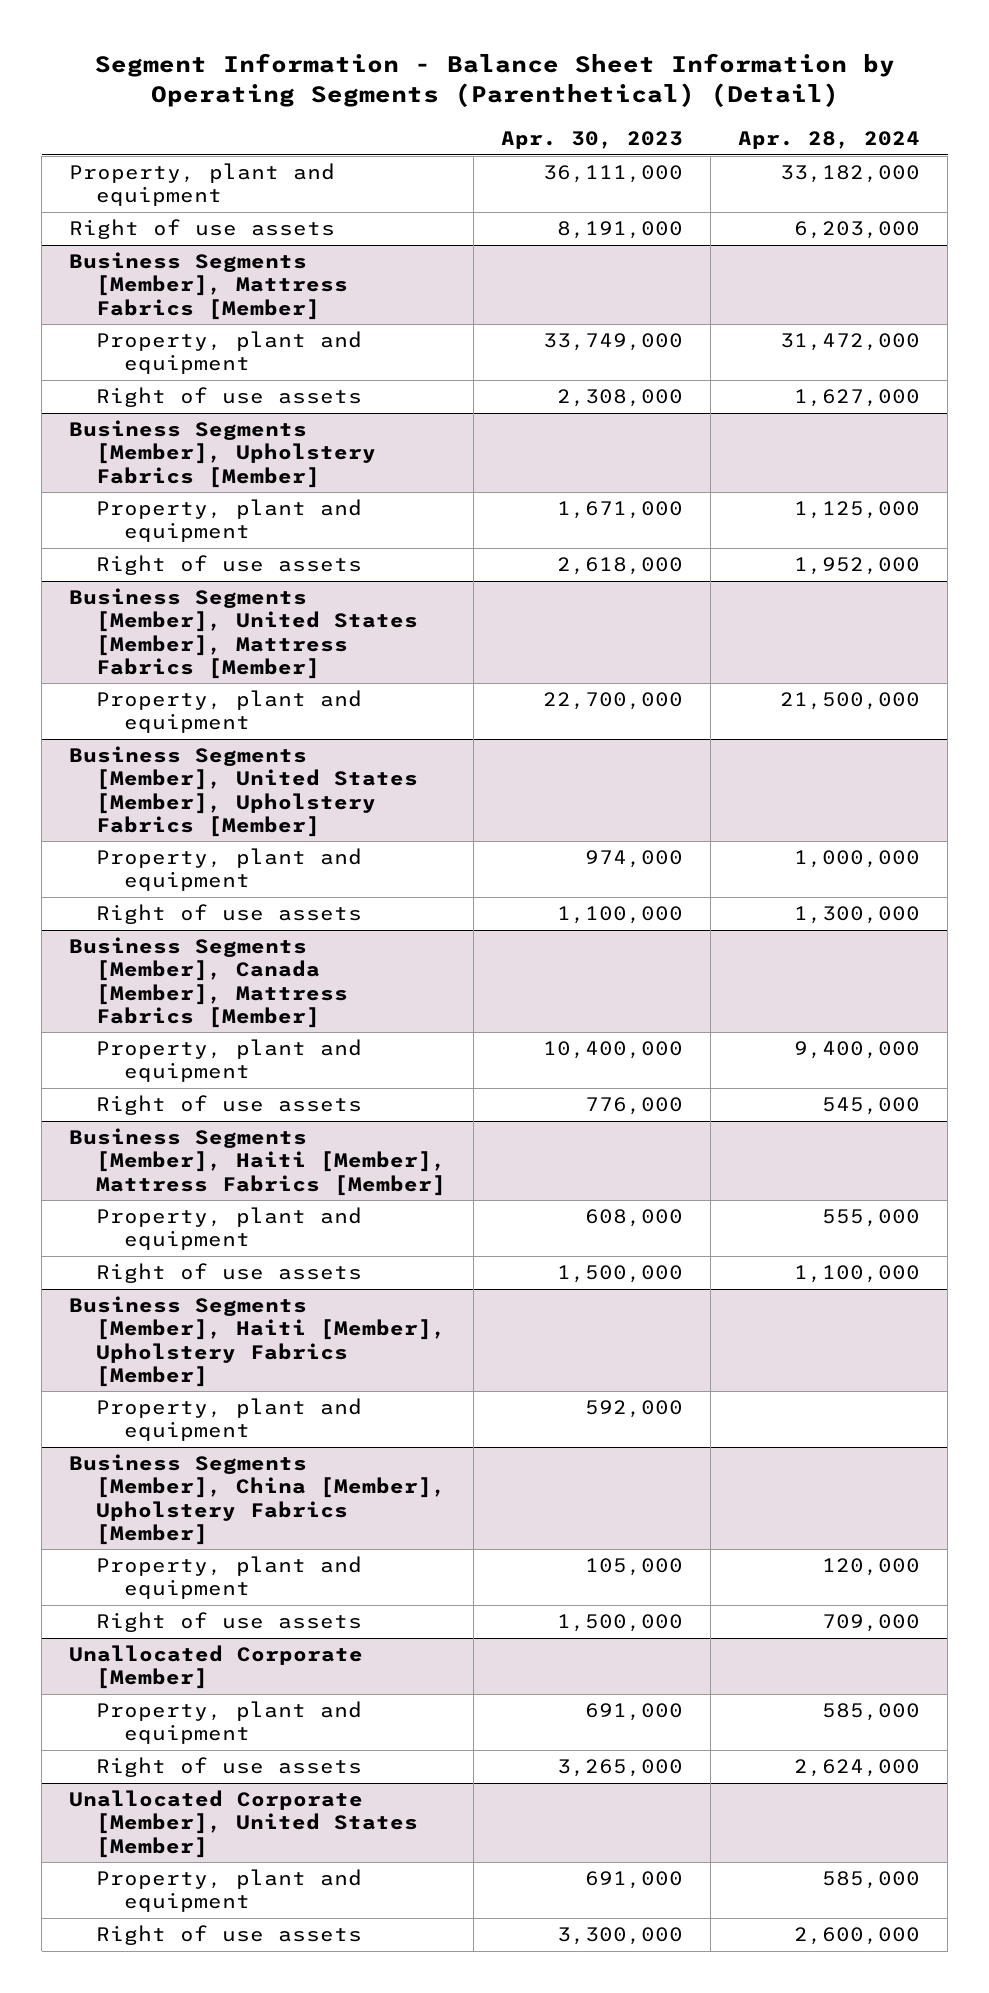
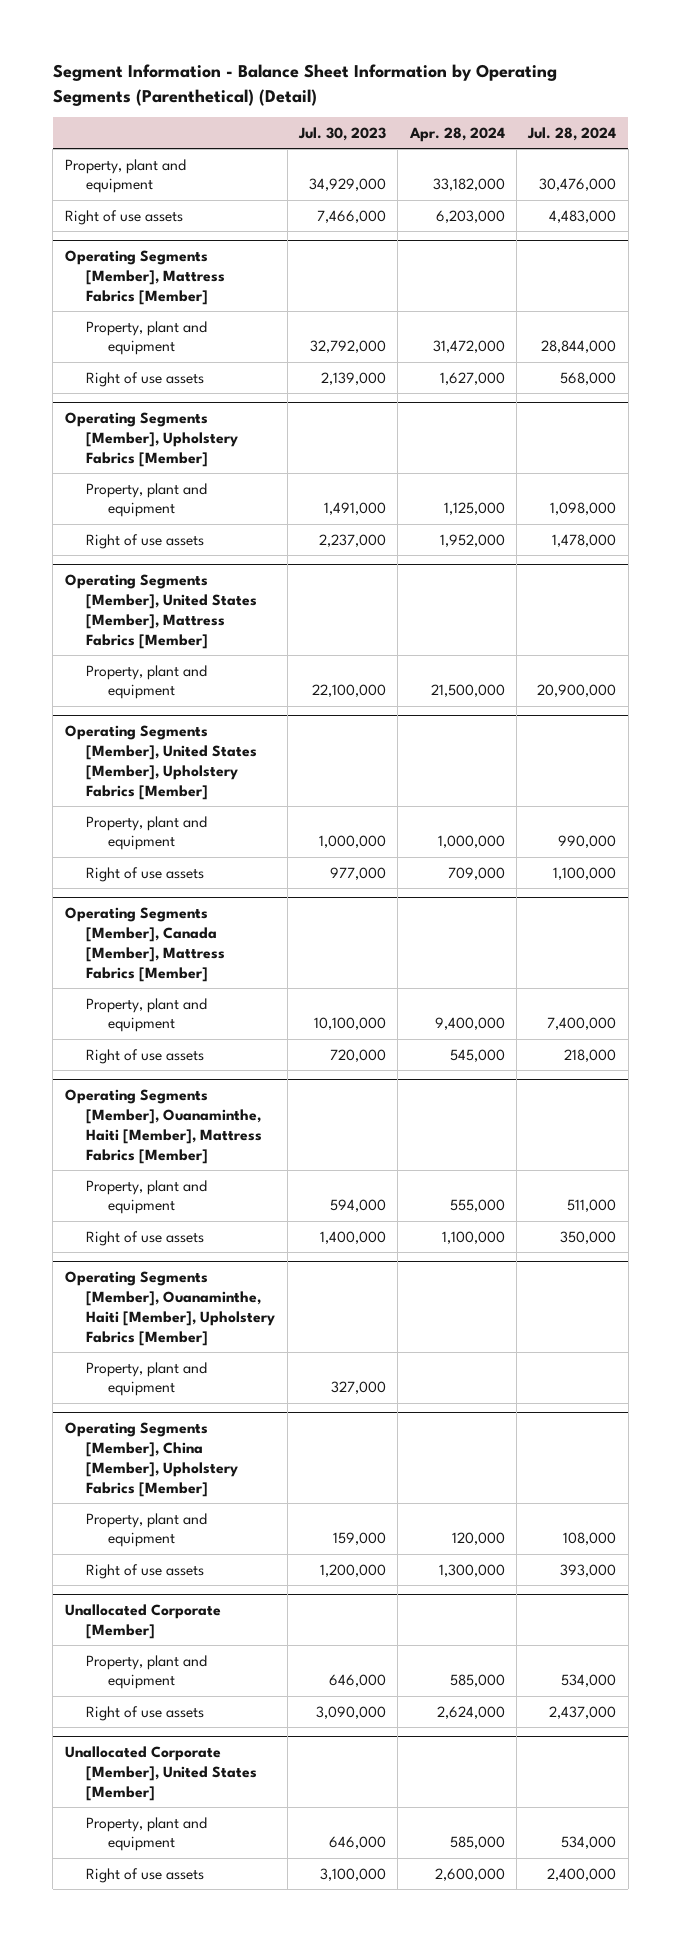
- | Apr. 30, 2023 | Apr. 28, 2024
+ | Jul. 30, 2023 | Apr. 28, 2024 | Jul. 28, 2024
- Business Segments [Member], Mattress Fabrics [Member]
+ Operating Segments [Member], Mattress Fabrics [Member]
- Business Segments [Member], Upholstery Fabrics [Member]
+ Operating Segments [Member], Upholstery Fabrics [Member]
- Business Segments [Member], United States [Member], Mattress Fabrics [Member]
+ Operating Segments [Member], United States [Member], Mattress Fabrics [Member]
- Business Segments [Member], United States [Member], Upholstery Fabrics [Member]
+ Operating Segments [Member], United States [Member], Upholstery Fabrics [Member]
- Right of use assets | 1,100,000 | 1,300,000
- Business Segments [Member], Canada [Member], Mattress Fabrics [Member]
+ Right of use assets | 977,000 | 709,000 | 1,100,000
+ Operating Segments [Member], Canada [Member], Mattress Fabrics [Member]
- Business Segments [Member], Haiti [Member], Mattress Fabrics [Member]
+ Operating Segments [Member], Ouanaminthe, Haiti [Member], Mattress Fabrics [Member]
- Business Segments [Member], Haiti [Member], Upholstery Fabrics [Member]
+ Operating Segments [Member], Ouanaminthe, Haiti [Member], Upholstery Fabrics [Member]
- Business Segments [Member], China [Member], Upholstery Fabrics [Member]
+ Operating Segments [Member], China [Member], Upholstery Fabrics [Member]
- Right of use assets | 1,500,000 | 709,000
+ Right of use assets | 1,200,000 | 1,300,000 | 393,000

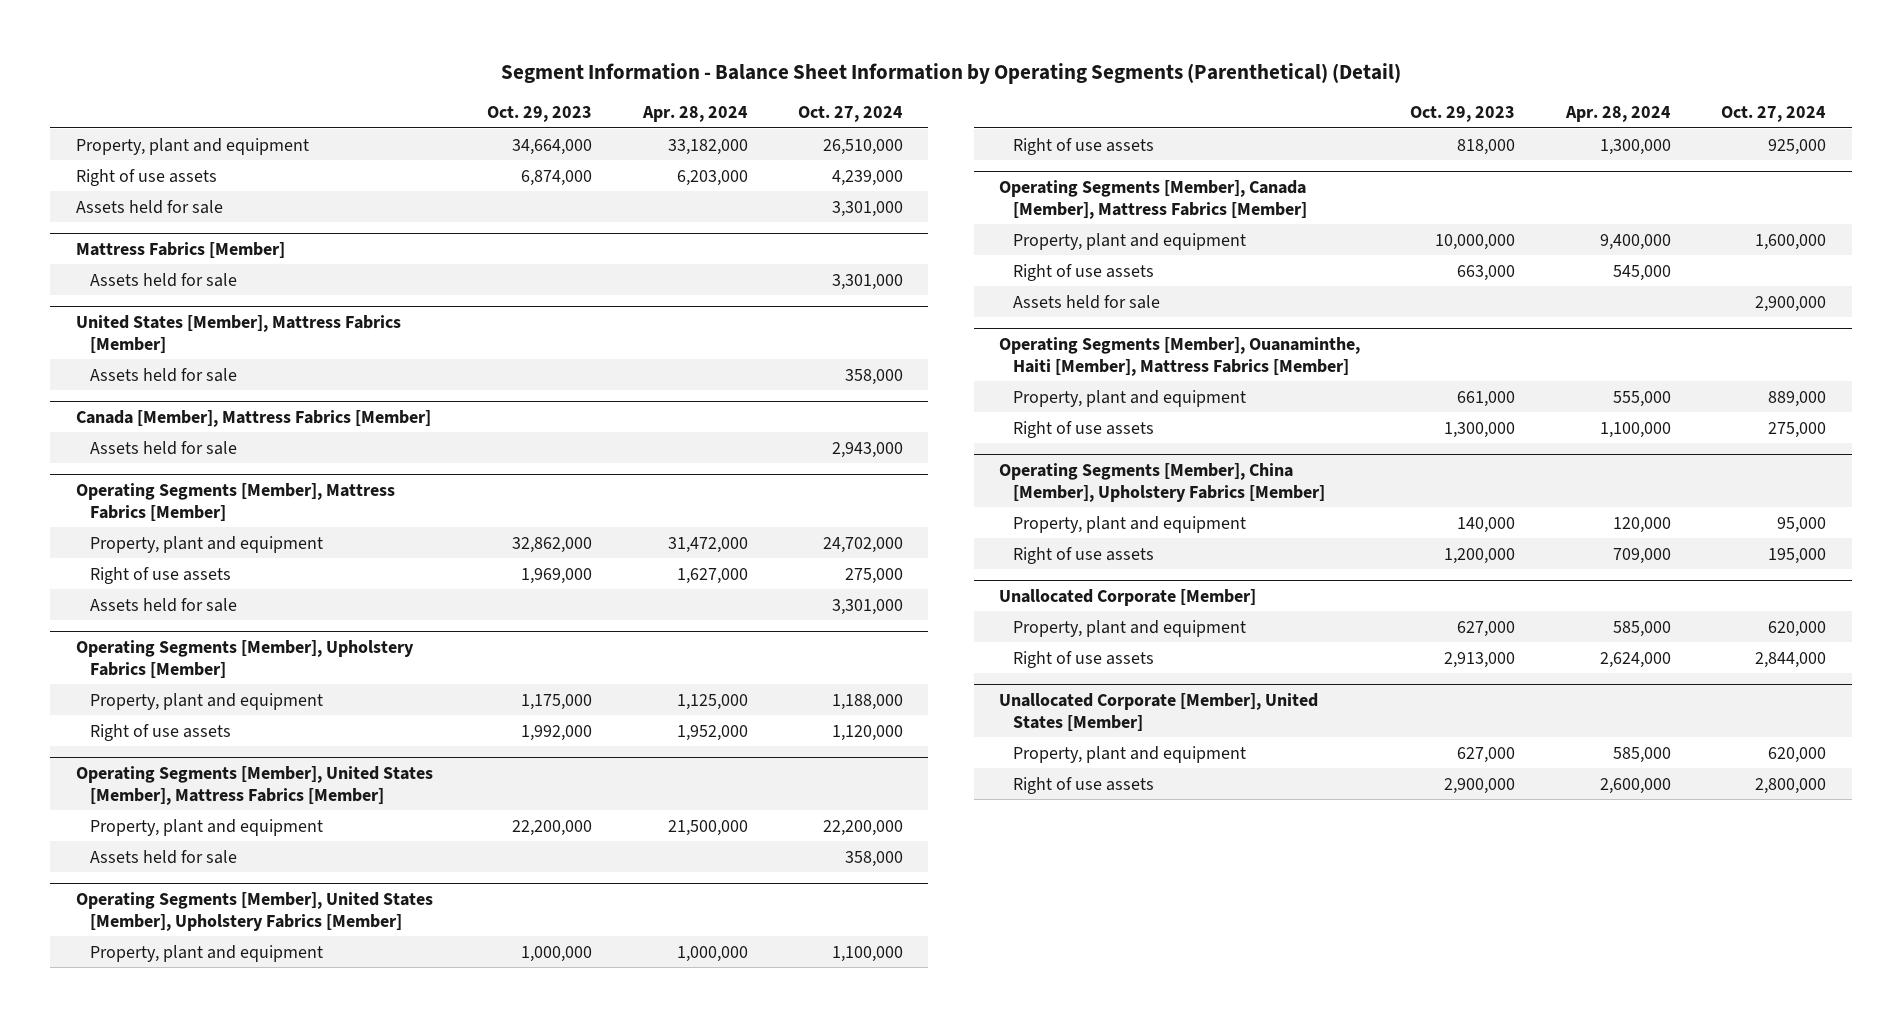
- | Jul. 30, 2023 | Apr. 28, 2024 | Jul. 28, 2024
+ | Oct. 29, 2023 | Apr. 28, 2024 | Oct. 27, 2024
+ Assets held for sale | | | 3,301,000
+ Mattress Fabrics [Member]
+ Assets held for sale | | | 3,301,000
+ United States [Member], Mattress Fabrics [Member]
+ Assets held for sale | | | 358,000
+ Canada [Member], Mattress Fabrics [Member]
+ Assets held for sale | | | 2,943,000
@ Operating Segments [Member], Mattress Fabrics [Member]
+ Assets held for sale | | | 3,301,000
@ Operating Segments [Member], United States [Member], Mattress Fabrics [Member]
+ Assets held for sale | | | 358,000
@ Operating Segments [Member], United States [Member], Upholstery Fabrics [Member]
- Right of use assets | 977,000 | 709,000 | 1,100,000
+ Right of use assets | 818,000 | 1,300,000 | 925,000
@ Operating Segments [Member], Canada [Member], Mattress Fabrics [Member]
+ Assets held for sale | | | 2,900,000
- Operating Segments [Member], Ouanaminthe, Haiti [Member], Upholstery Fabrics [Member]
- Property, plant and equipment | 327,000 | |
@ Operating Segments [Member], China [Member], Upholstery Fabrics [Member]
- Right of use assets | 1,200,000 | 1,300,000 | 393,000
+ Right of use assets | 1,200,000 | 709,000 | 195,000

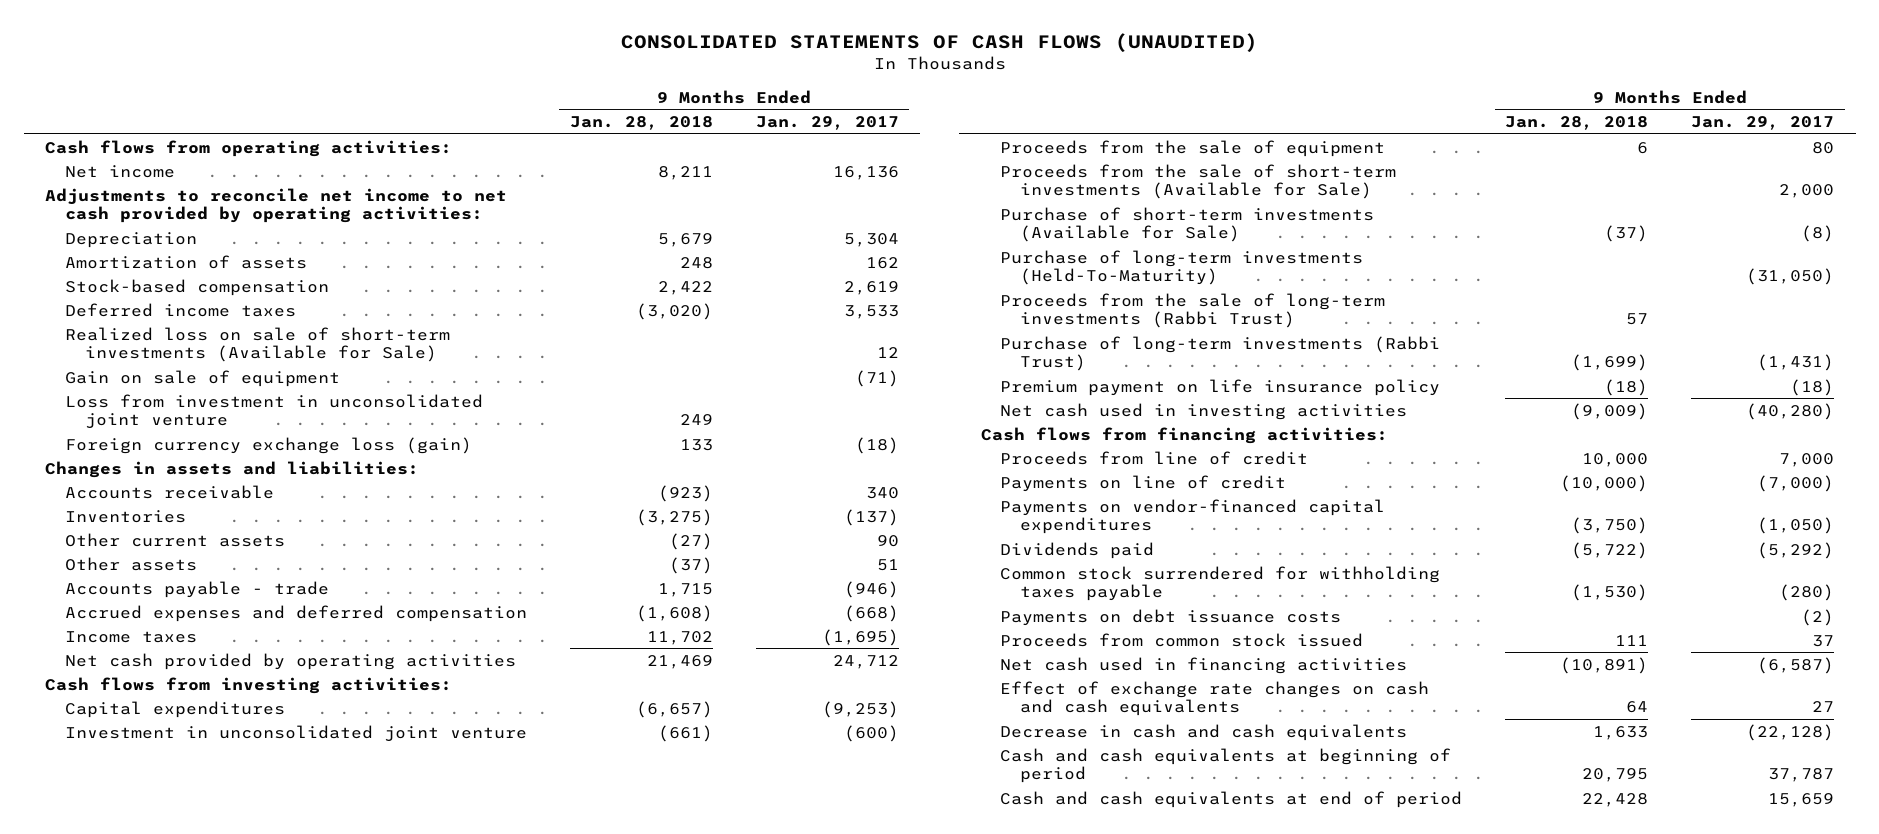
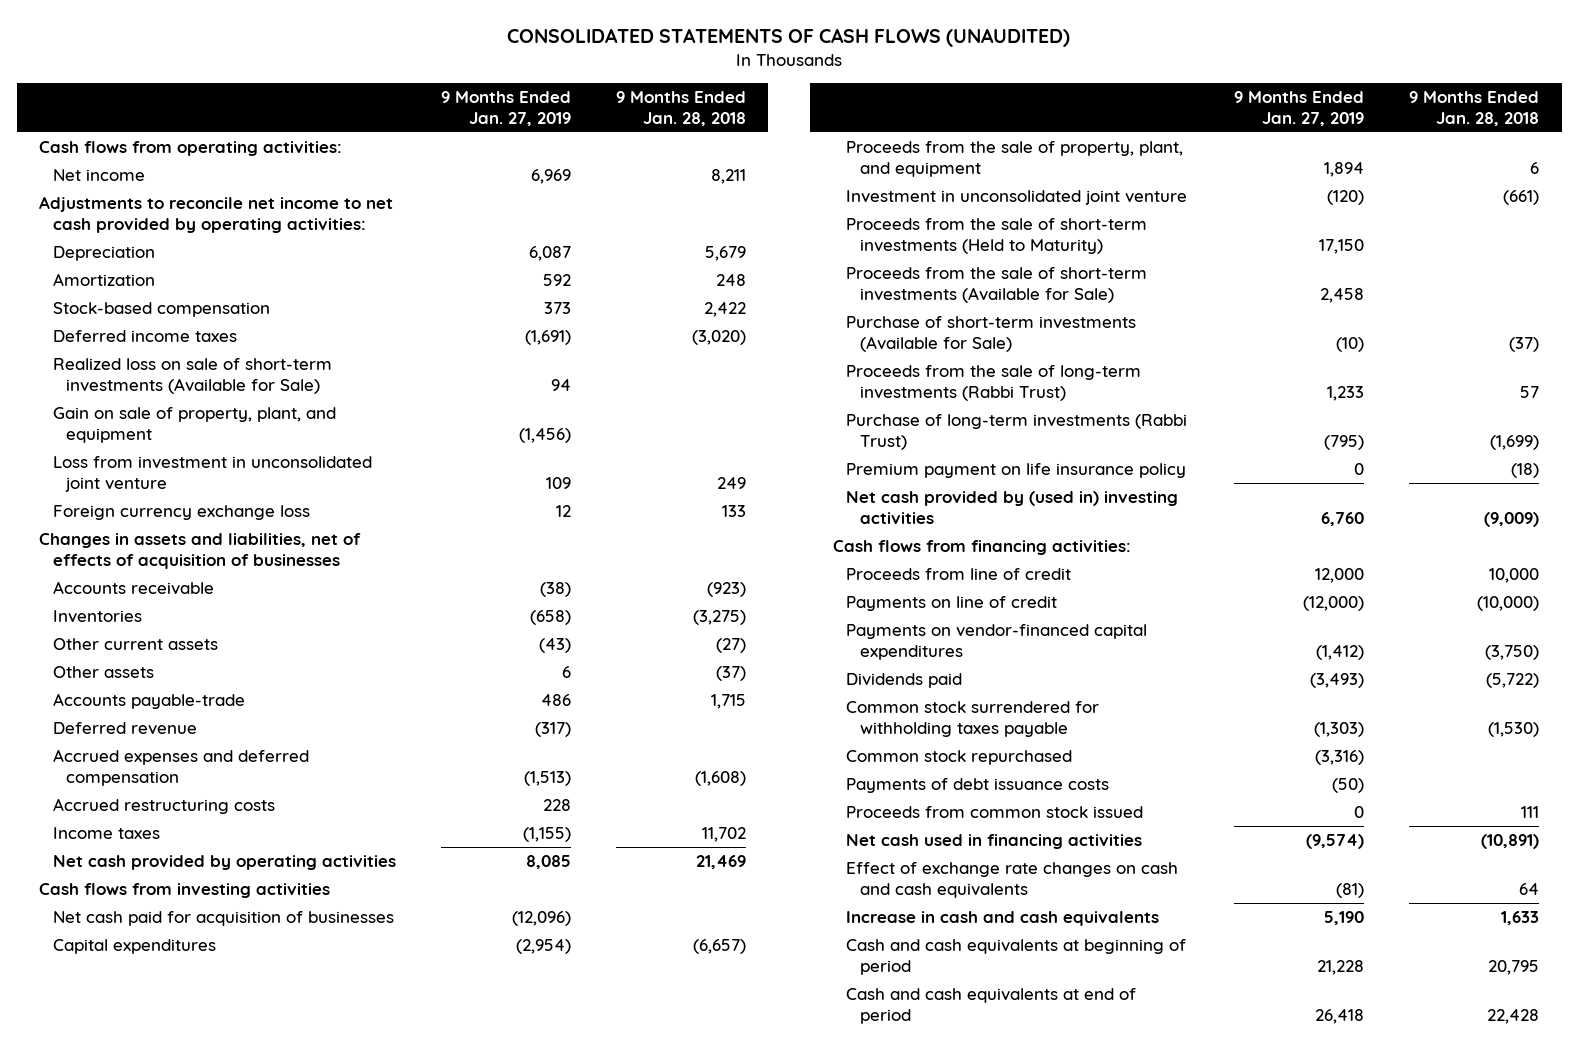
- | 9 Months Ended Jan. 28, 2018 | 9 Months Ended Jan. 29, 2017
+ | 9 Months Ended Jan. 27, 2019 | 9 Months Ended Jan. 28, 2018
- Amortization of assets | 248 | 162
+ Amortization | 592 | 248
- Gain on sale of equipment | | (71)
+ Gain on sale of property, plant, and equipment | (1,456) |
- Foreign currency exchange loss (gain) | 133 | (18)
- Changes in assets and liabilities:
+ Foreign currency exchange loss | 12 | 133
+ Changes in assets and liabilities, net of effects of acquisition of businesses
- Accounts payable - trade | 1,715 | (946)
+ Accounts payable-trade | 486 | 1,715
+ Deferred revenue | (317) |
+ Accrued restructuring costs | 228 |
- Cash flows from investing activities:
+ Cash flows from investing activities
+ Net cash paid for acquisition of businesses | (12,096) |
+ Proceeds from the sale of property, plant, and equipment | 1,894 | 6
- Proceeds from the sale of equipment | 6 | 80
+ Proceeds from the sale of short-term investments (Held to Maturity) | 17,150 |
- Purchase of long-term investments (Held-To-Maturity) | | (31,050)
- Net cash used in investing activities | (9,009) | (40,280)
+ Net cash provided by (used in) investing activities | 6,760 | (9,009)
- Payments on debt issuance costs | | (2)
+ Common stock repurchased | (3,316) |
+ Payments of debt issuance costs | (50) |
- Decrease in cash and cash equivalents | 1,633 | (22,128)
+ Increase in cash and cash equivalents | 5,190 | 1,633

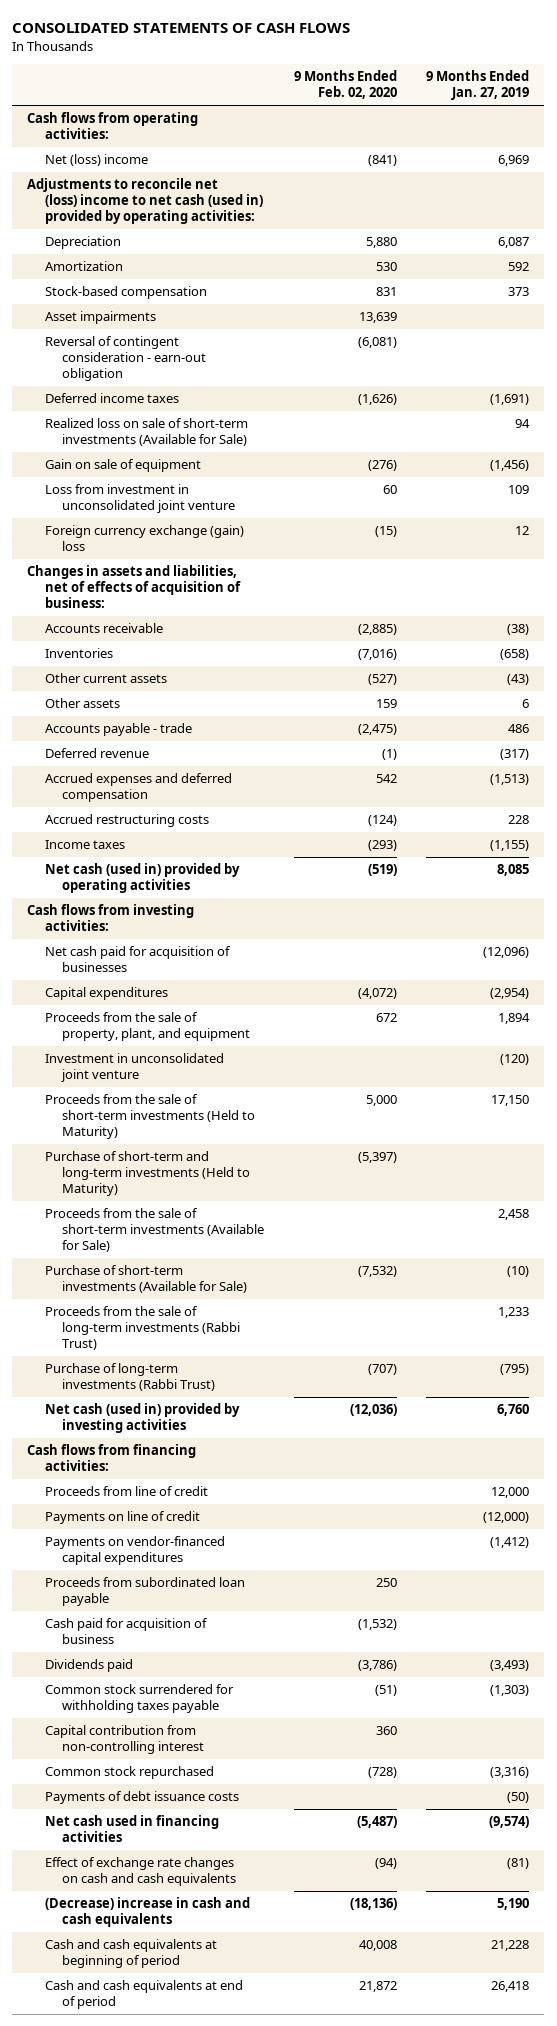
- CONSOLIDATED STATEMENTS OF CASH FLOWS (UNAUDITED)
+ CONSOLIDATED STATEMENTS OF CASH FLOWS
- | 9 Months Ended Jan. 27, 2019 | 9 Months Ended Jan. 28, 2018
+ | 9 Months Ended Feb. 02, 2020 | 9 Months Ended Jan. 27, 2019
- Net income | 6,969 | 8,211
- Adjustments to reconcile net income to net cash provided by operating activities:
+ Net (loss) income | (841) | 6,969
+ Adjustments to reconcile net (loss) income to net cash (used in) provided by operating activities:
+ Asset impairments | 13,639 |
+ Reversal of contingent consideration - earn-out obligation | (6,081) |
- Gain on sale of property, plant, and equipment | (1,456) |
+ Gain on sale of equipment | (276) | (1,456)
- Foreign currency exchange loss | 12 | 133
- Changes in assets and liabilities, net of effects of acquisition of businesses
+ Foreign currency exchange (gain) loss | (15) | 12
+ Changes in assets and liabilities, net of effects of acquisition of business:
- Accounts payable-trade | 486 | 1,715
+ Accounts payable - trade | (2,475) | 486
- Net cash provided by operating activities | 8,085 | 21,469
- Cash flows from investing activities
+ Net cash (used in) provided by operating activities | (519) | 8,085
+ Cash flows from investing activities:
+ Purchase of short-term and long-term investments (Held to Maturity) | (5,397) |
- Premium payment on life insurance policy | 0 | (18)
- Net cash provided by (used in) investing activities | 6,760 | (9,009)
+ Net cash (used in) provided by investing activities | (12,036) | 6,760
+ Proceeds from subordinated loan payable | 250 |
+ Cash paid for acquisition of business | (1,532) |
+ Capital contribution from non-controlling interest | 360 |
- Proceeds from common stock issued | 0 | 111
- Increase in cash and cash equivalents | 5,190 | 1,633
+ (Decrease) increase in cash and cash equivalents | (18,136) | 5,190

